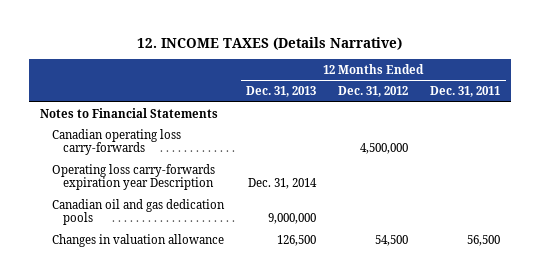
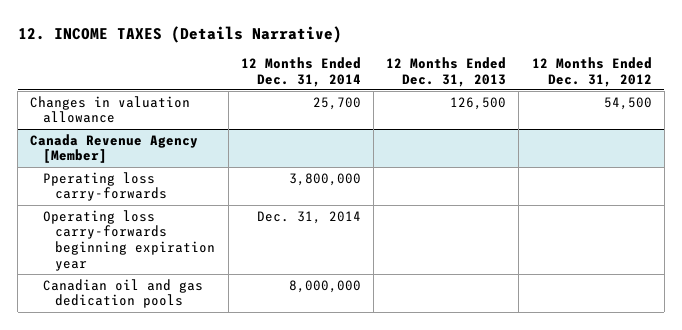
- | 12 Months Ended Dec. 31, 2013 | 12 Months Ended Dec. 31, 2012 | 12 Months Ended Dec. 31, 2011
+ | 12 Months Ended Dec. 31, 2014 | 12 Months Ended Dec. 31, 2013 | 12 Months Ended Dec. 31, 2012
- Notes to Financial Statements
- Canadian operating loss carry-forwards | | 4,500,000 |
- Operating loss carry-forwards expiration year Description | Dec. 31, 2014 | |
- Canadian oil and gas dedication pools | 9,000,000 | |
+ Canada Revenue Agency [Member]
+ Pperating loss carry-forwards | 3,800,000 | |
+ Operating loss carry-forwards beginning expiration year | Dec. 31, 2014 | |
+ Canadian oil and gas dedication pools | 8,000,000 | |

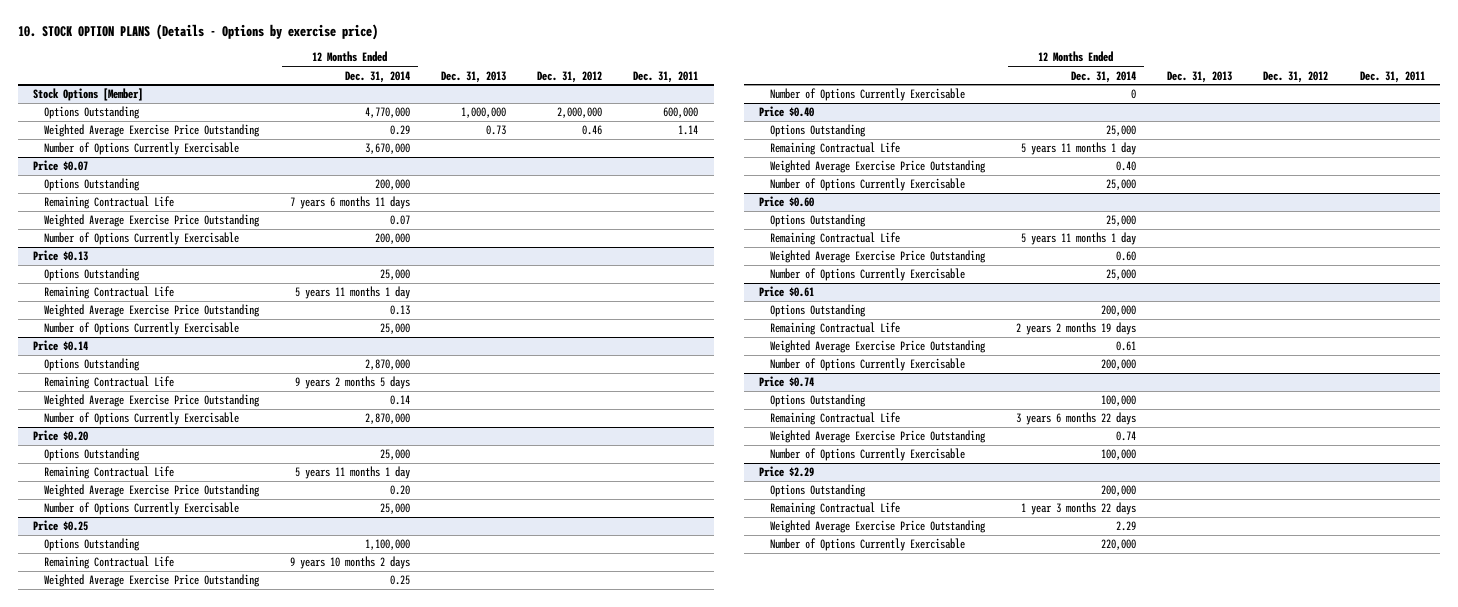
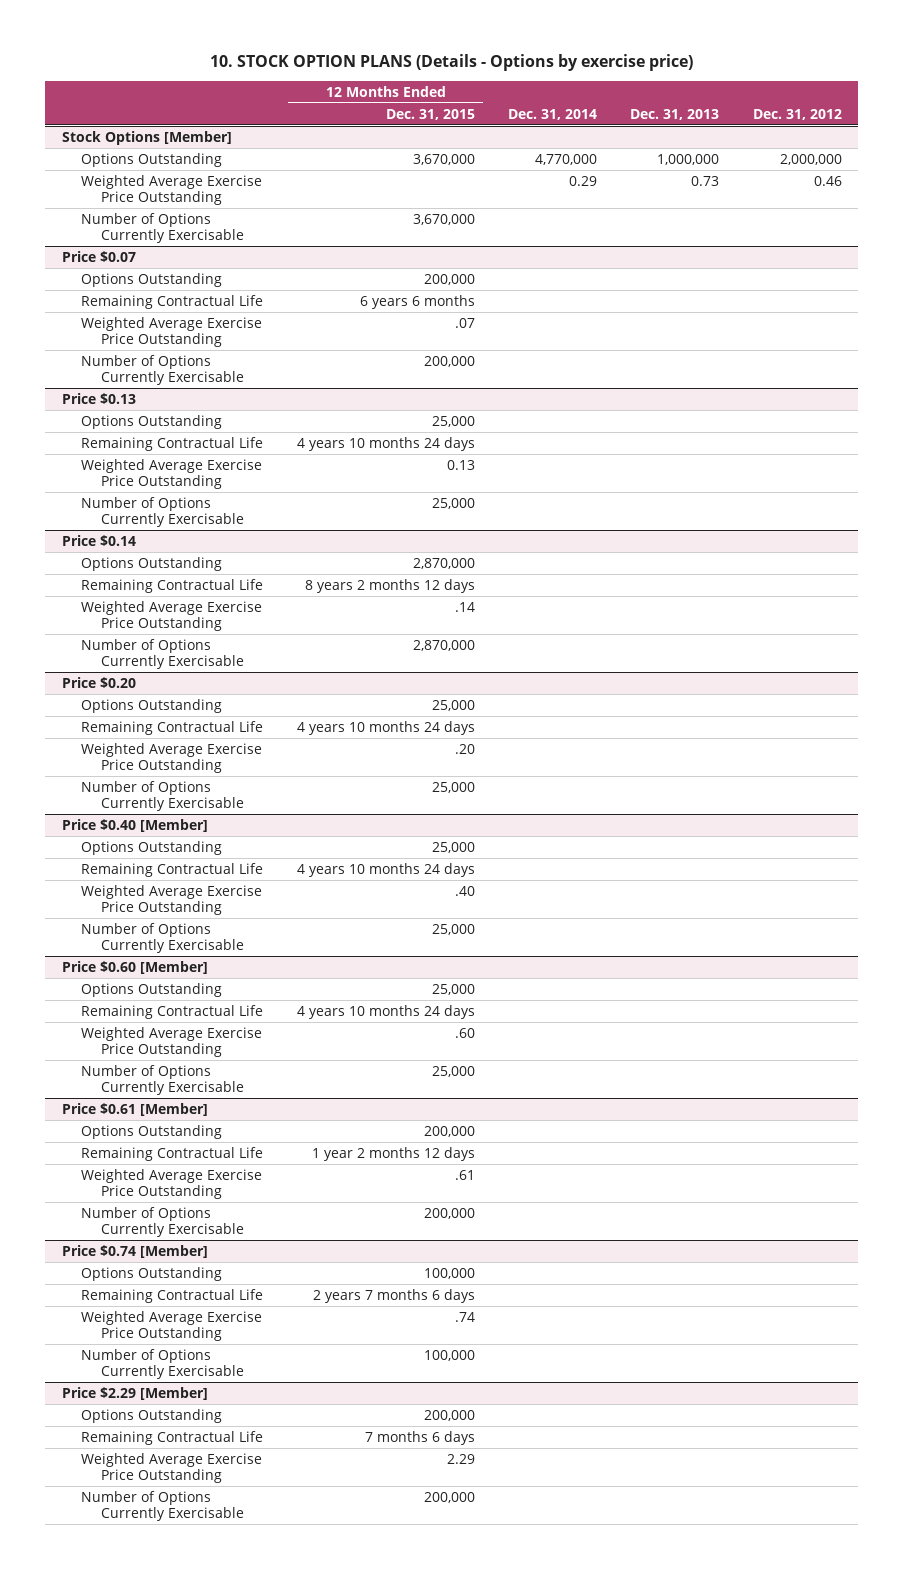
- | 12 Months Ended Dec. 31, 2014 | Dec. 31, 2013 | Dec. 31, 2012 | Dec. 31, 2011
+ | 12 Months Ended Dec. 31, 2015 | Dec. 31, 2014 | Dec. 31, 2013 | Dec. 31, 2012
- Price $0.25
+ Price $0.40 [Member]
- Price $0.40
+ Price $0.60 [Member]
- Price $0.60
+ Price $0.61 [Member]
- Price $0.61
+ Price $0.74 [Member]
- Price $0.74
+ Price $2.29 [Member]
- Price $2.29
- Options Outstanding | 200,000 | | |
- Remaining Contractual Life | 1 year 3 months 22 days | | |
- Weighted Average Exercise Price Outstanding | 2.29 | | |
- Number of Options Currently Exercisable | 220,000 | | |

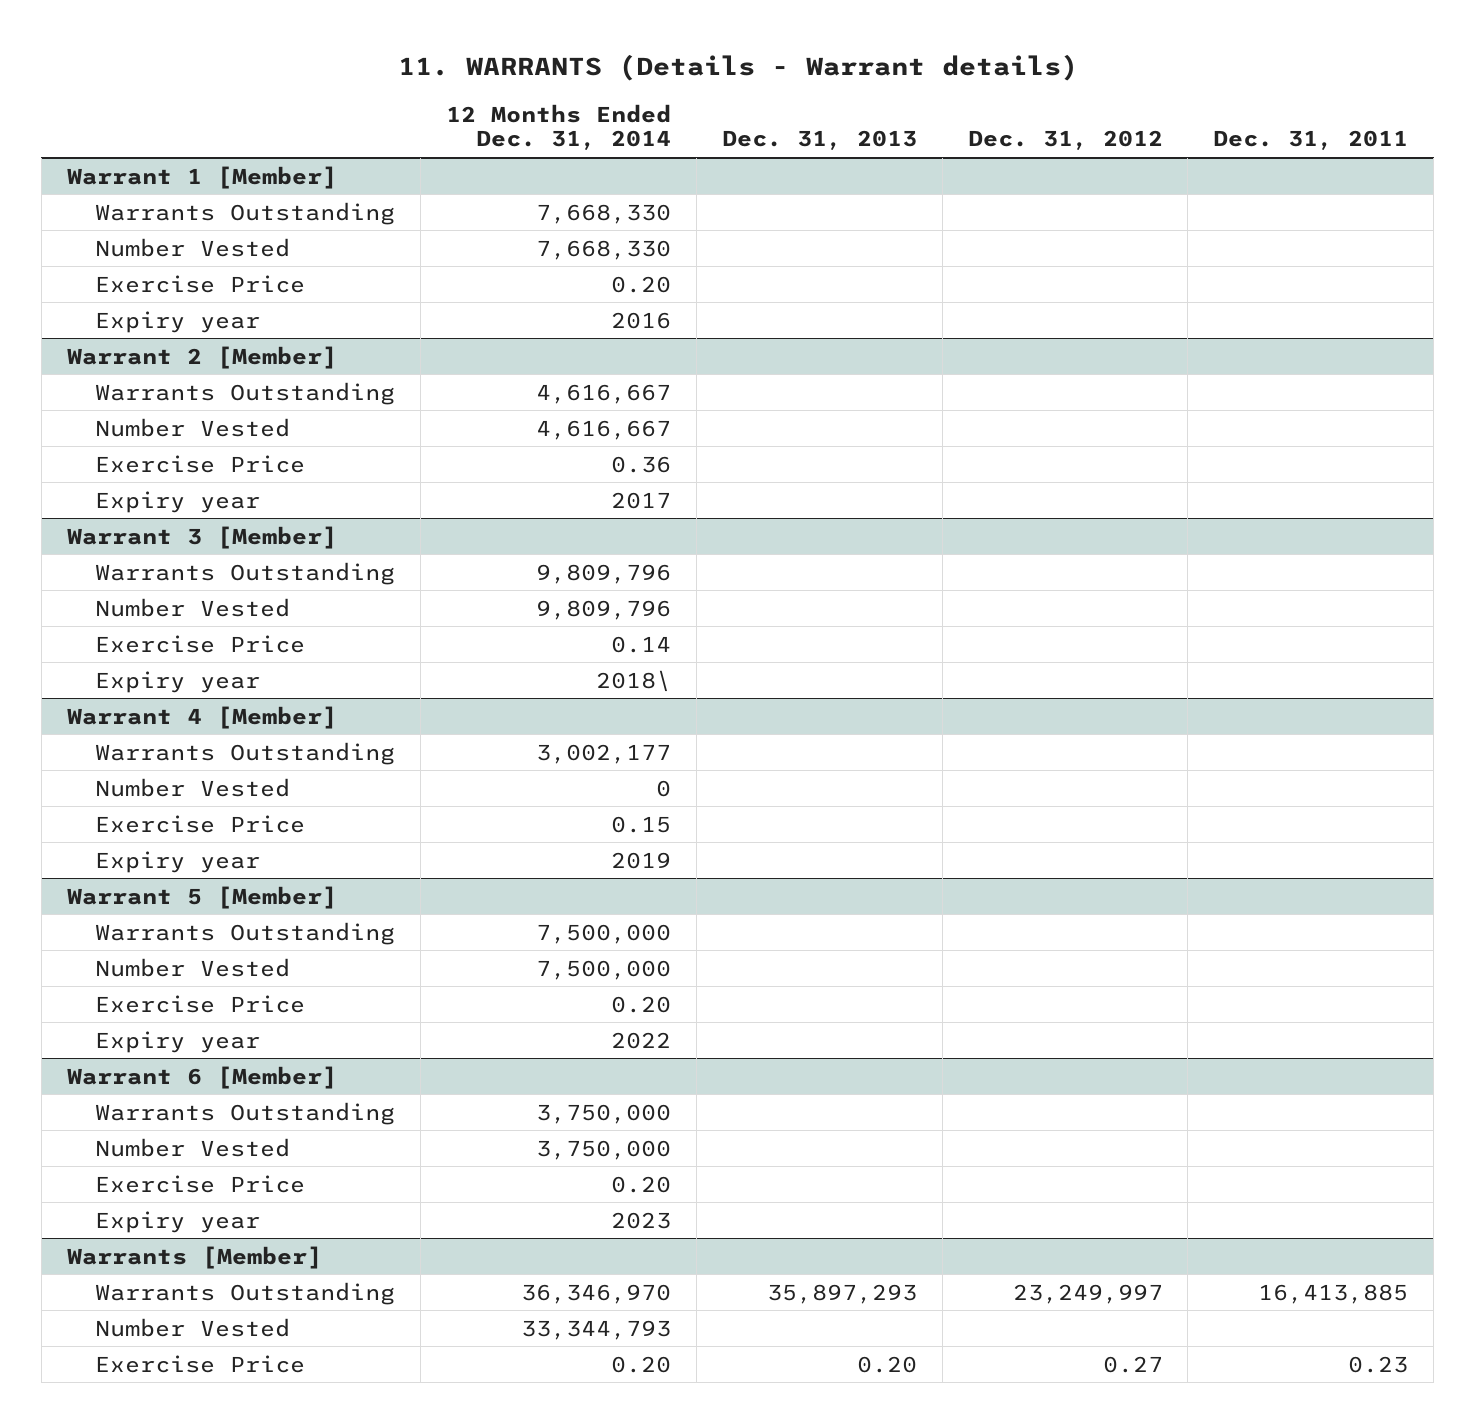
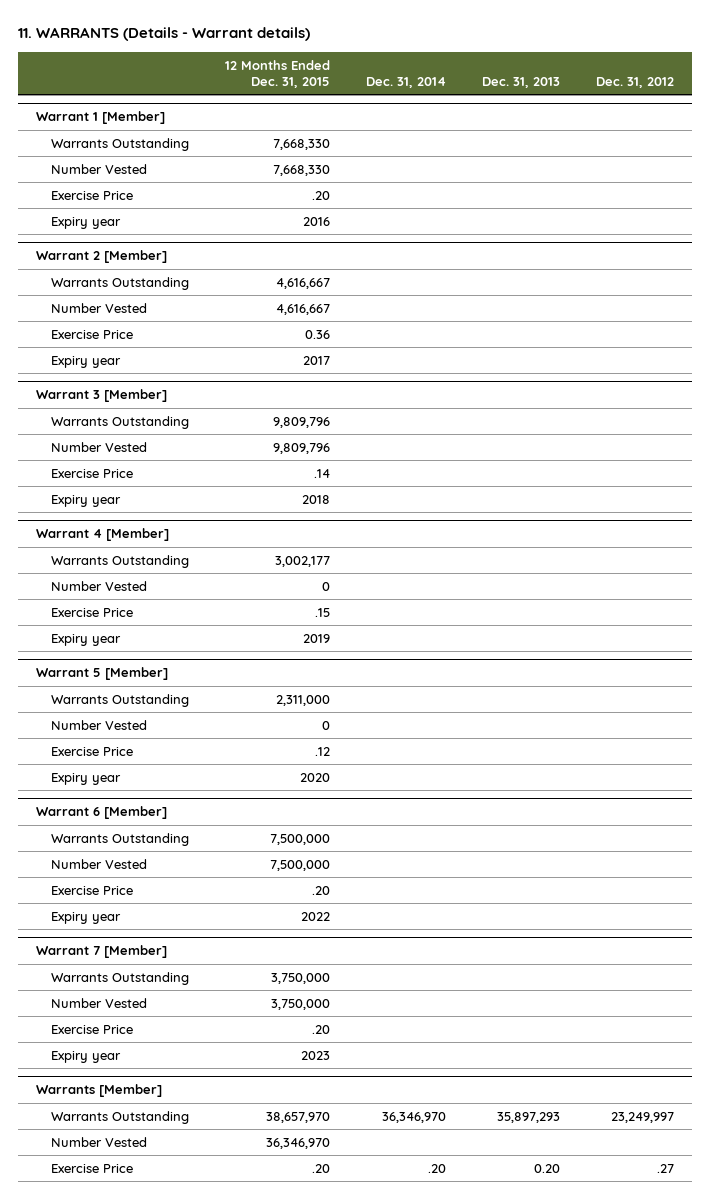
- | 12 Months Ended Dec. 31, 2014 | Dec. 31, 2013 | Dec. 31, 2012 | Dec. 31, 2011
+ | 12 Months Ended Dec. 31, 2015 | Dec. 31, 2014 | Dec. 31, 2013 | Dec. 31, 2012
+ Warrant 7 [Member]
+ Warrants Outstanding | 3,750,000 | | |
+ Number Vested | 3,750,000 | | |
+ Exercise Price | .20 | | |
+ Expiry year | 2023 | | |
@ Warrants [Member]
- Exercise Price | 0.20 | 0.20 | 0.27 | 0.23
+ Exercise Price | .20 | .20 | 0.20 | .27

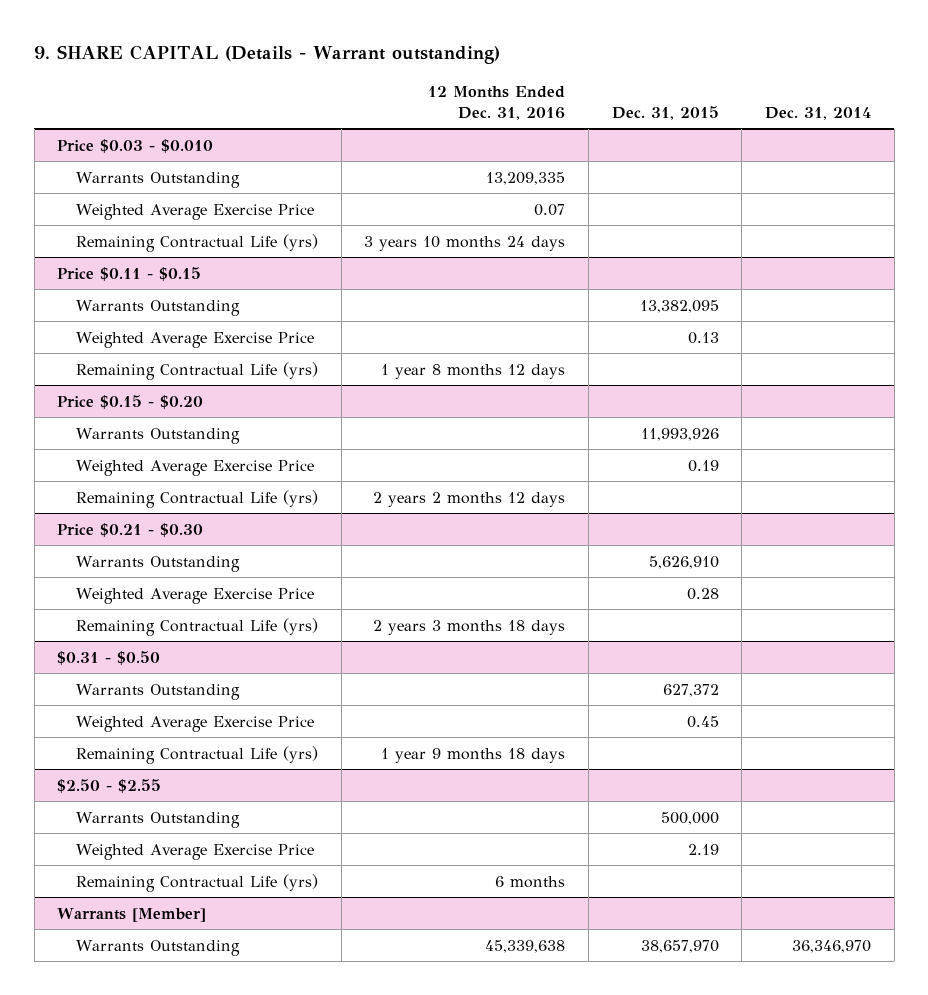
- 11. WARRANTS (Details - Warrant details)
+ 9. SHARE CAPITAL (Details - Warrant outstanding)
- | 12 Months Ended Dec. 31, 2015 | Dec. 31, 2014 | Dec. 31, 2013 | Dec. 31, 2012
+ | 12 Months Ended Dec. 31, 2016 | Dec. 31, 2015 | Dec. 31, 2014
- Warrant 1 [Member]
+ Price $0.03 - $0.010
- Number Vested | 7,668,330 | | |
- Exercise Price | .20 | | |
- Expiry year | 2016 | | |
- Warrant 2 [Member]
+ Weighted Average Exercise Price | 0.07 | |
+ Remaining Contractual Life (yrs) | 3 years 10 months 24 days | |
+ Price $0.11 - $0.15
- Number Vested | 4,616,667 | | |
- Exercise Price | 0.36 | | |
- Expiry year | 2017 | | |
- Warrant 3 [Member]
+ Weighted Average Exercise Price | | 0.13 |
+ Remaining Contractual Life (yrs) | 1 year 8 months 12 days | |
+ Price $0.15 - $0.20
- Number Vested | 9,809,796 | | |
- Exercise Price | .14 | | |
- Expiry year | 2018 | | |
- Warrant 4 [Member]
+ Weighted Average Exercise Price | | 0.19 |
+ Remaining Contractual Life (yrs) | 2 years 2 months 12 days | |
+ Price $0.21 - $0.30
- Number Vested | 0 | | |
- Exercise Price | .15 | | |
- Expiry year | 2019 | | |
- Warrant 5 [Member]
+ Weighted Average Exercise Price | | 0.28 |
+ Remaining Contractual Life (yrs) | 2 years 3 months 18 days | |
+ $0.31 - $0.50
- Number Vested | 0 | | |
- Exercise Price | .12 | | |
- Expiry year | 2020 | | |
- Warrant 6 [Member]
+ Weighted Average Exercise Price | | 0.45 |
+ Remaining Contractual Life (yrs) | 1 year 9 months 18 days | |
+ $2.50 - $2.55
- Number Vested | 7,500,000 | | |
- Exercise Price | .20 | | |
- Expiry year | 2022 | | |
- Warrant 7 [Member]
- Warrants Outstanding | 3,750,000 | | |
- Number Vested | 3,750,000 | | |
- Exercise Price | .20 | | |
- Expiry year | 2023 | | |
+ Weighted Average Exercise Price | | 2.19 |
+ Remaining Contractual Life (yrs) | 6 months | |
@ Warrants [Member]
- Number Vested | 36,346,970 | | |
- Exercise Price | .20 | .20 | 0.20 | .27

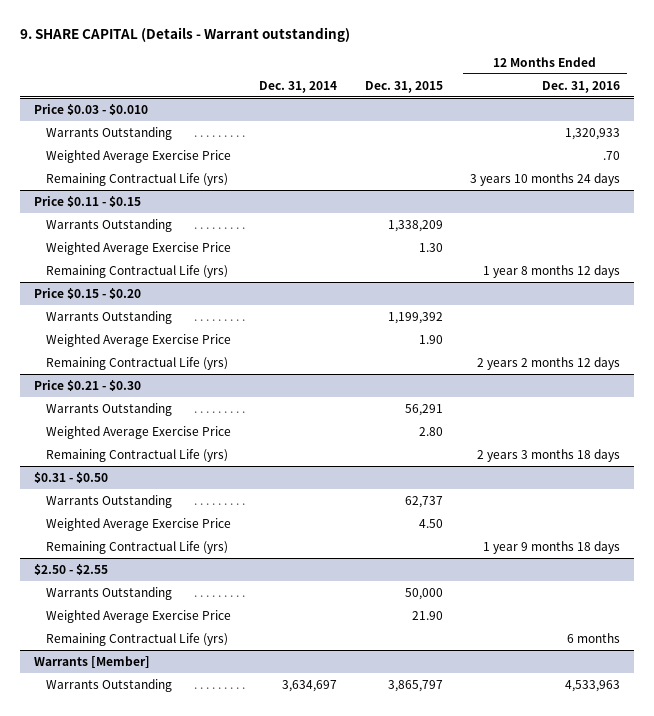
- | 12 Months Ended Dec. 31, 2016 | Dec. 31, 2015 | Dec. 31, 2014
+ | Dec. 31, 2014 | Dec. 31, 2015 | 12 Months Ended Dec. 31, 2016
@ Price $0.03 - $0.010
- Warrants Outstanding | 13,209,335 | |
- Weighted Average Exercise Price | 0.07 | |
+ Warrants Outstanding | | | 1,320,933
+ Weighted Average Exercise Price | | | .70
@ Price $0.11 - $0.15
- Warrants Outstanding | | 13,382,095 |
- Weighted Average Exercise Price | | 0.13 |
+ Warrants Outstanding | | 1,338,209 |
+ Weighted Average Exercise Price | | 1.30 |
@ Price $0.15 - $0.20
- Warrants Outstanding | | 11,993,926 |
- Weighted Average Exercise Price | | 0.19 |
+ Warrants Outstanding | | 1,199,392 |
+ Weighted Average Exercise Price | | 1.90 |
@ Price $0.21 - $0.30
- Warrants Outstanding | | 5,626,910 |
- Weighted Average Exercise Price | | 0.28 |
+ Warrants Outstanding | | 56,291 |
+ Weighted Average Exercise Price | | 2.80 |
@ $0.31 - $0.50
- Warrants Outstanding | | 627,372 |
- Weighted Average Exercise Price | | 0.45 |
+ Warrants Outstanding | | 62,737 |
+ Weighted Average Exercise Price | | 4.50 |
@ $2.50 - $2.55
- Warrants Outstanding | | 500,000 |
- Weighted Average Exercise Price | | 2.19 |
+ Warrants Outstanding | | 50,000 |
+ Weighted Average Exercise Price | | 21.90 |
@ Warrants [Member]
- Warrants Outstanding | 45,339,638 | 38,657,970 | 36,346,970
+ Warrants Outstanding | 3,634,697 | 3,865,797 | 4,533,963

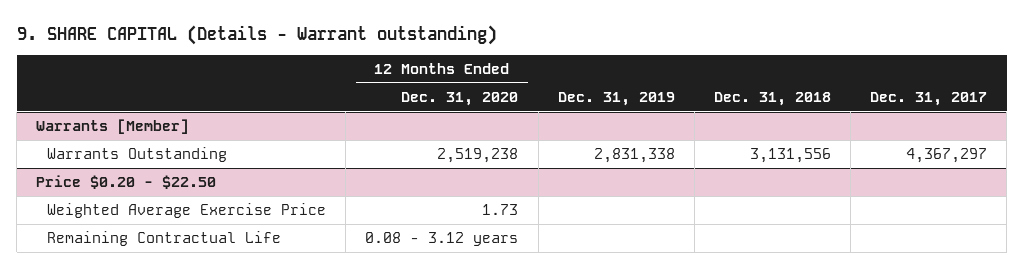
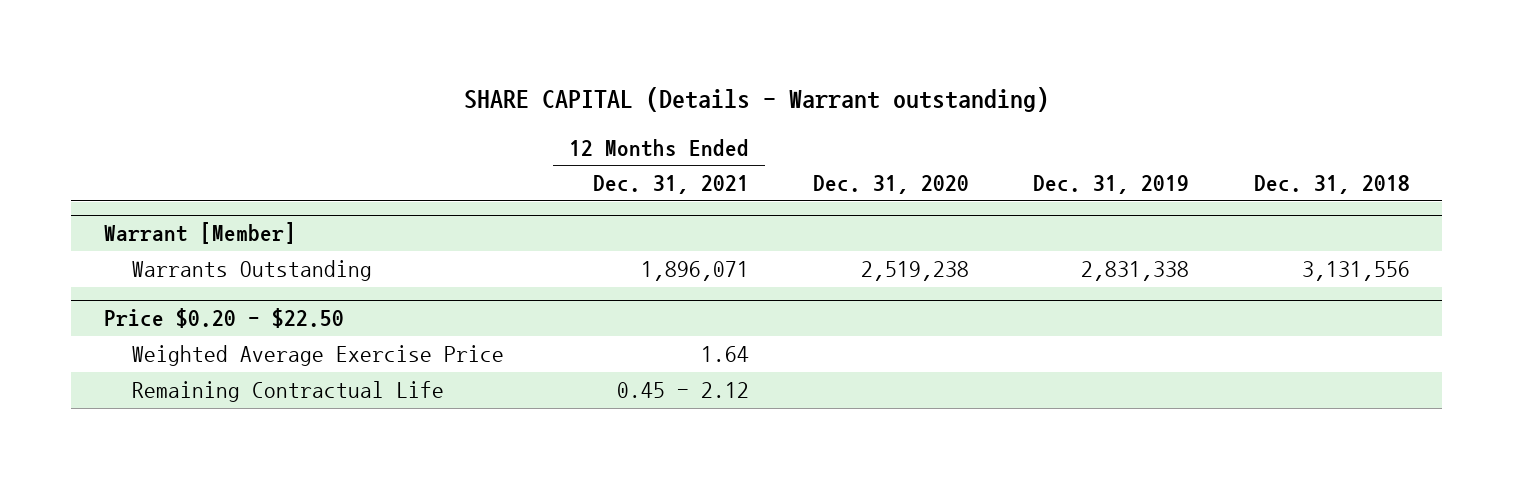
- 9. SHARE CAPITAL (Details - Warrant outstanding)
+ SHARE CAPITAL (Details - Warrant outstanding)
- | 12 Months Ended Dec. 31, 2020 | Dec. 31, 2019 | Dec. 31, 2018 | Dec. 31, 2017
+ | 12 Months Ended Dec. 31, 2021 | Dec. 31, 2020 | Dec. 31, 2019 | Dec. 31, 2018
- Warrants [Member]
+ Warrant [Member]

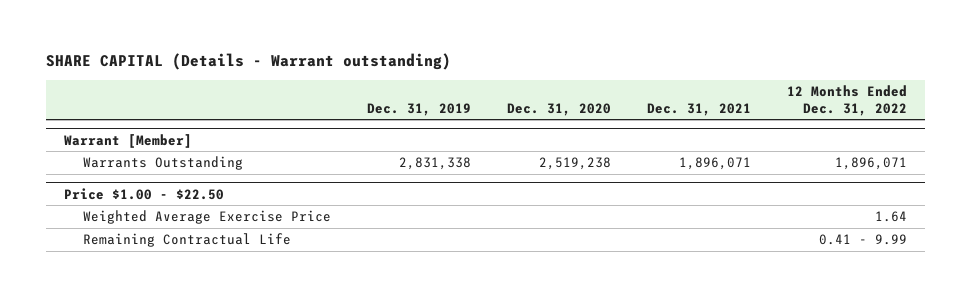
- | 12 Months Ended Dec. 31, 2021 | Dec. 31, 2020 | Dec. 31, 2019 | Dec. 31, 2018
+ | Dec. 31, 2019 | Dec. 31, 2020 | Dec. 31, 2021 | 12 Months Ended Dec. 31, 2022
- Price $0.20 - $22.50
+ Price $1.00 - $22.50

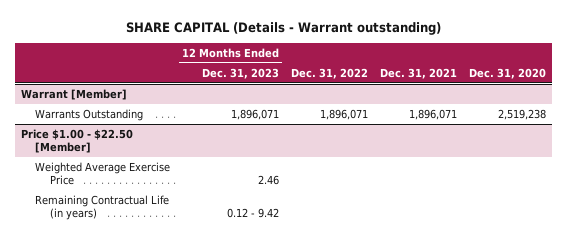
- | Dec. 31, 2019 | Dec. 31, 2020 | Dec. 31, 2021 | 12 Months Ended Dec. 31, 2022
+ | 12 Months Ended Dec. 31, 2023 | Dec. 31, 2022 | Dec. 31, 2021 | Dec. 31, 2020
- Price $1.00 - $22.50
+ Price $1.00 - $22.50 [Member]
- Remaining Contractual Life | | | | 0.41 - 9.99
+ Remaining Contractual Life (in years) | 0.12 - 9.42 | | |

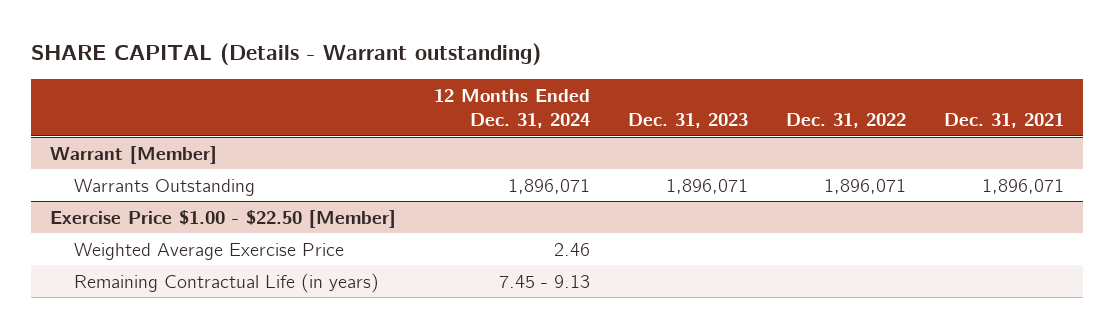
- | 12 Months Ended Dec. 31, 2023 | Dec. 31, 2022 | Dec. 31, 2021 | Dec. 31, 2020
+ | 12 Months Ended Dec. 31, 2024 | Dec. 31, 2023 | Dec. 31, 2022 | Dec. 31, 2021
- Price $1.00 - $22.50 [Member]
+ Exercise Price $1.00 - $22.50 [Member]

